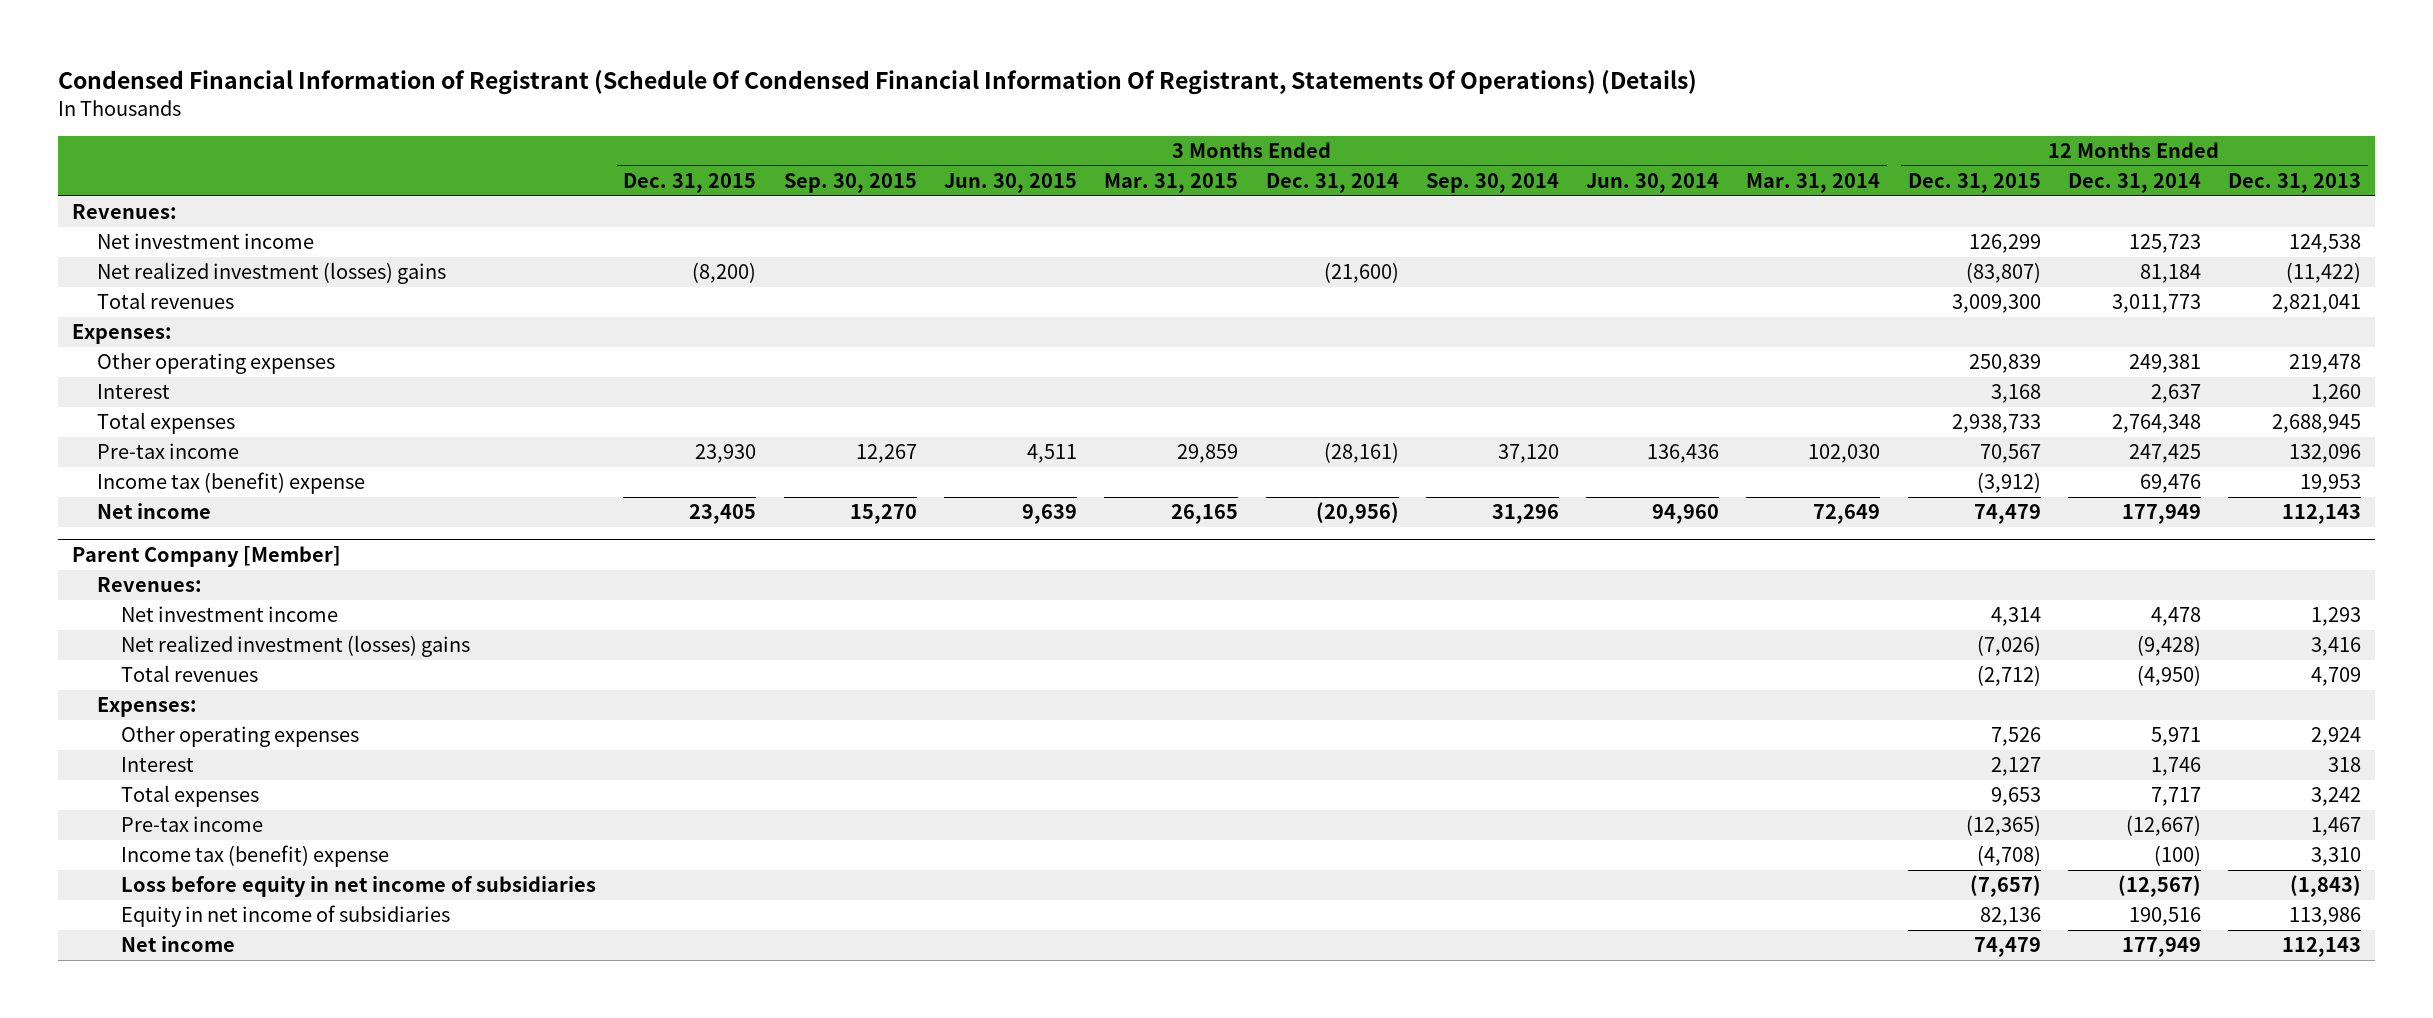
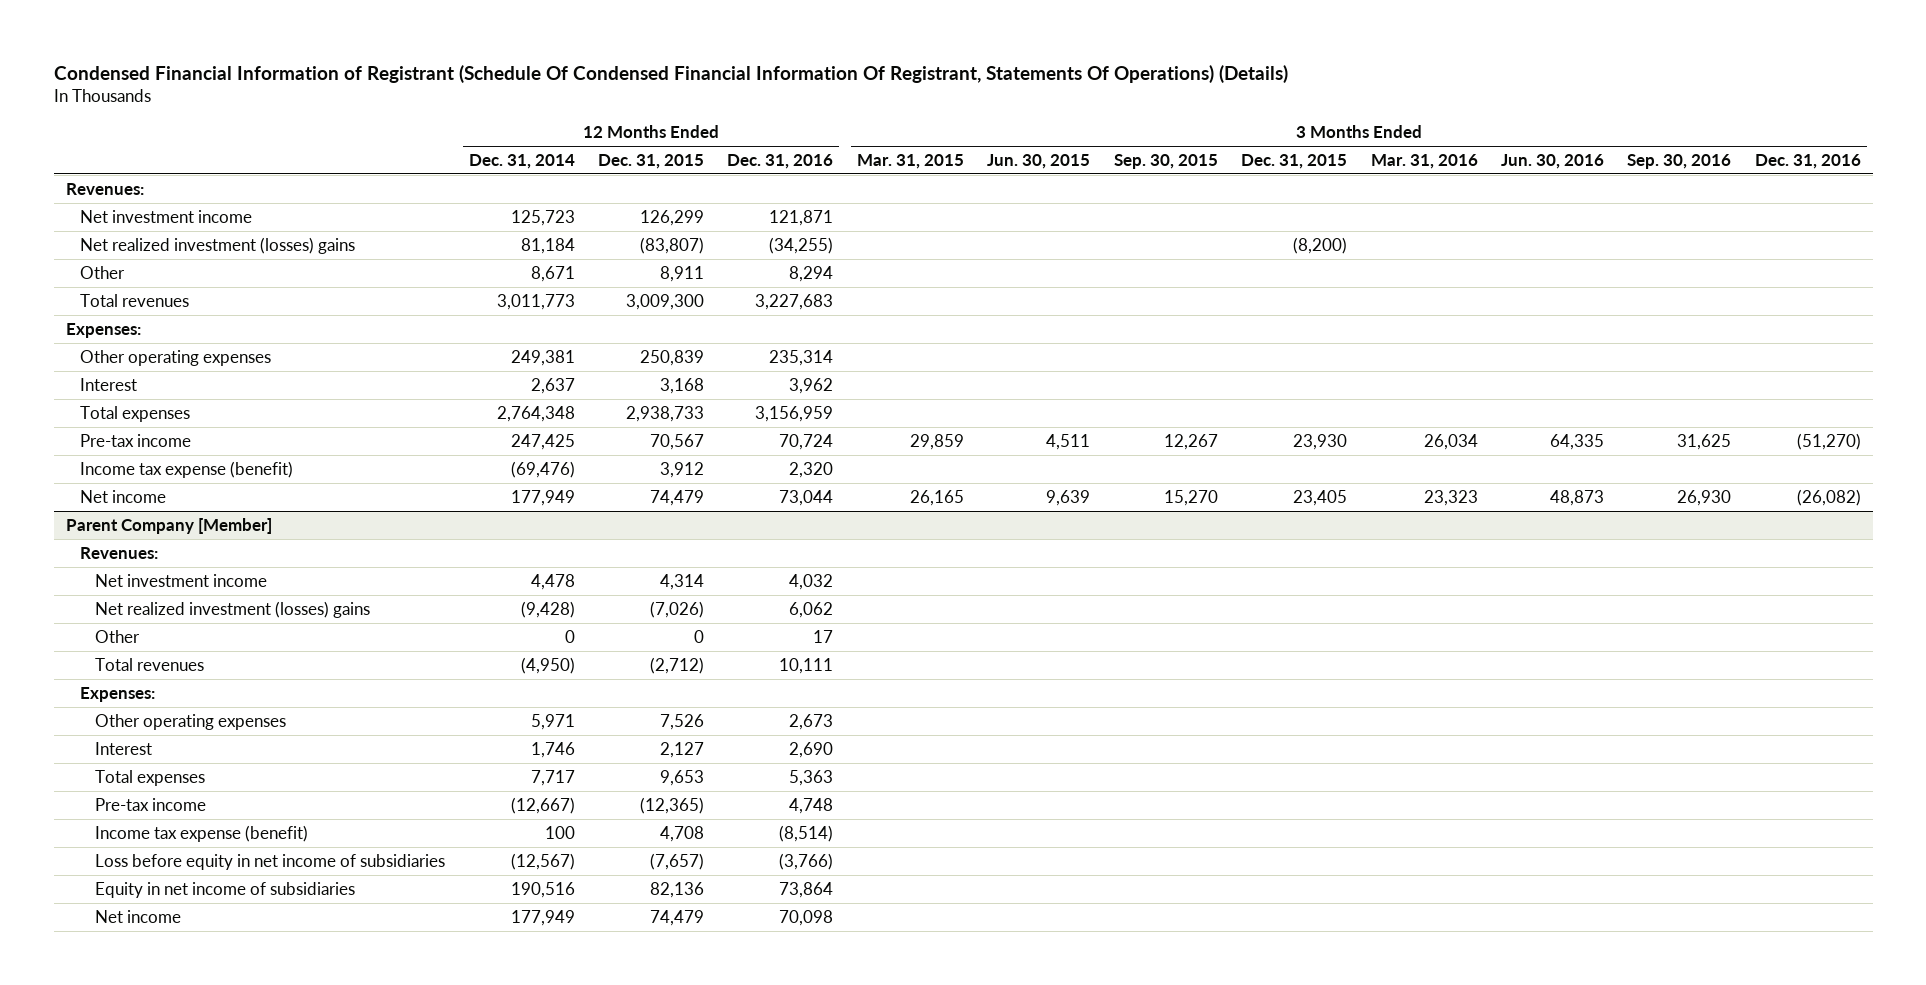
- | 3 Months Ended Dec. 31, 2015 | 3 Months Ended Sep. 30, 2015 | 3 Months Ended Jun. 30, 2015 | 3 Months Ended Mar. 31, 2015 | 3 Months Ended Dec. 31, 2014 | 3 Months Ended Sep. 30, 2014 | 3 Months Ended Jun. 30, 2014 | 3 Months Ended Mar. 31, 2014 | 12 Months Ended Dec. 31, 2015 | 12 Months Ended Dec. 31, 2014 | 12 Months Ended Dec. 31, 2013
+ | 12 Months Ended Dec. 31, 2014 | 12 Months Ended Dec. 31, 2015 | 12 Months Ended Dec. 31, 2016 | 3 Months Ended Mar. 31, 2015 | 3 Months Ended Jun. 30, 2015 | 3 Months Ended Sep. 30, 2015 | 3 Months Ended Dec. 31, 2015 | 3 Months Ended Mar. 31, 2016 | 3 Months Ended Jun. 30, 2016 | 3 Months Ended Sep. 30, 2016 | 3 Months Ended Dec. 31, 2016
+ Other | 8,671 | 8,911 | 8,294 | | | | | | | |
- Income tax (benefit) expense | | | | | | | | | (3,912) | 69,476 | 19,953
+ Income tax expense (benefit) | (69,476) | 3,912 | 2,320 | | | | | | | |
@ Parent Company [Member]
+ Other | 0 | 0 | 17 | | | | | | | |
- Income tax (benefit) expense | | | | | | | | | (4,708) | (100) | 3,310
+ Income tax expense (benefit) | 100 | 4,708 | (8,514) | | | | | | | |

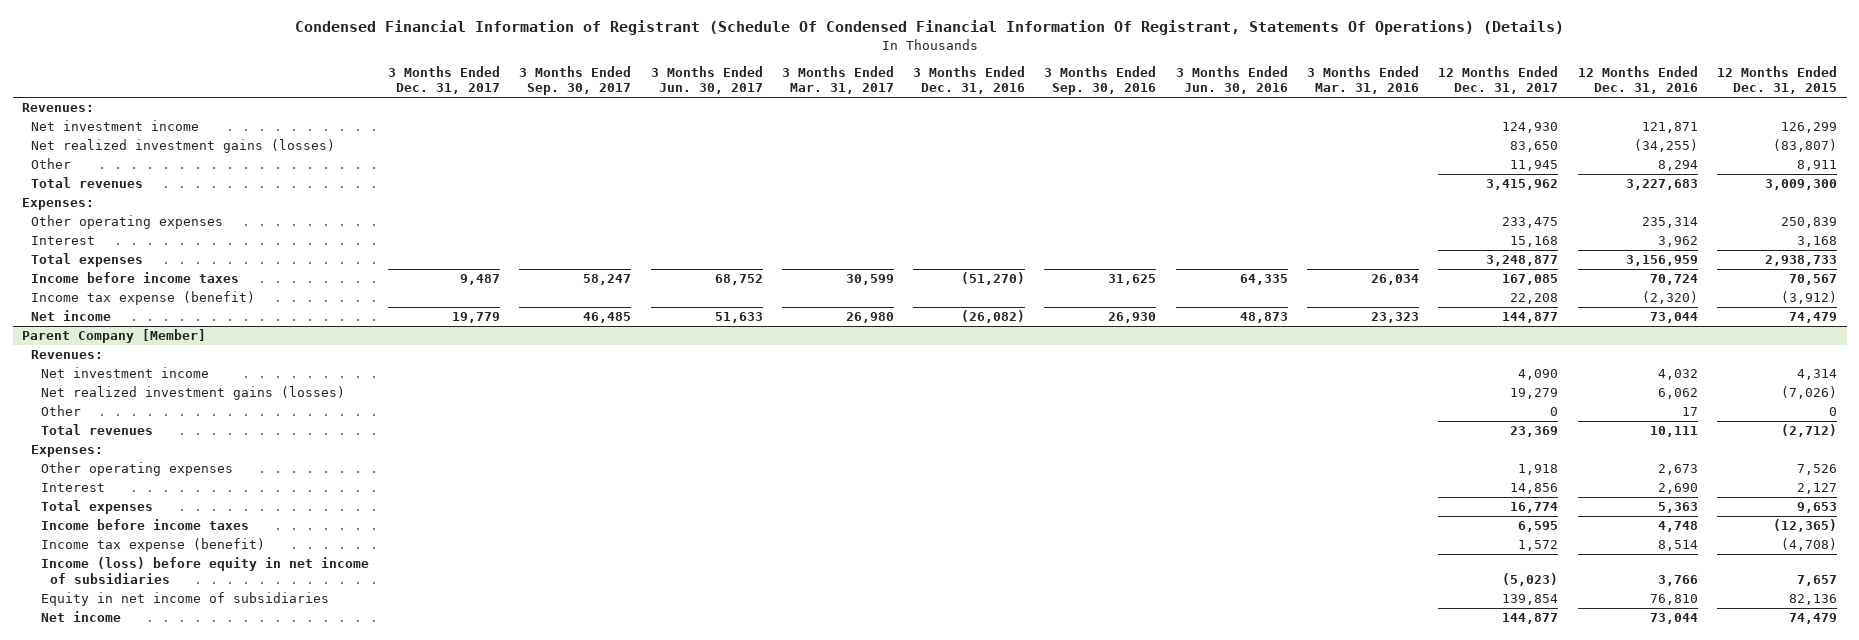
- | 12 Months Ended Dec. 31, 2014 | 12 Months Ended Dec. 31, 2015 | 12 Months Ended Dec. 31, 2016 | 3 Months Ended Mar. 31, 2015 | 3 Months Ended Jun. 30, 2015 | 3 Months Ended Sep. 30, 2015 | 3 Months Ended Dec. 31, 2015 | 3 Months Ended Mar. 31, 2016 | 3 Months Ended Jun. 30, 2016 | 3 Months Ended Sep. 30, 2016 | 3 Months Ended Dec. 31, 2016
+ | 3 Months Ended Dec. 31, 2017 | 3 Months Ended Sep. 30, 2017 | 3 Months Ended Jun. 30, 2017 | 3 Months Ended Mar. 31, 2017 | 3 Months Ended Dec. 31, 2016 | 3 Months Ended Sep. 30, 2016 | 3 Months Ended Jun. 30, 2016 | 3 Months Ended Mar. 31, 2016 | 12 Months Ended Dec. 31, 2017 | 12 Months Ended Dec. 31, 2016 | 12 Months Ended Dec. 31, 2015
- Net realized investment (losses) gains | 81,184 | (83,807) | (34,255) | | | | (8,200) | | | |
+ Net realized investment gains (losses) | | | | | | | | | 83,650 | (34,255) | (83,807)
- Pre-tax income | 247,425 | 70,567 | 70,724 | 29,859 | 4,511 | 12,267 | 23,930 | 26,034 | 64,335 | 31,625 | (51,270)
- Income tax expense (benefit) | (69,476) | 3,912 | 2,320 | | | | | | | |
+ Income before income taxes | 9,487 | 58,247 | 68,752 | 30,599 | (51,270) | 31,625 | 64,335 | 26,034 | 167,085 | 70,724 | 70,567
+ Income tax expense (benefit) | | | | | | | | | 22,208 | (2,320) | (3,912)
@ Parent Company [Member]
- Net realized investment (losses) gains | (9,428) | (7,026) | 6,062 | | | | | | | |
+ Net realized investment gains (losses) | | | | | | | | | 19,279 | 6,062 | (7,026)
- Pre-tax income | (12,667) | (12,365) | 4,748 | | | | | | | |
- Income tax expense (benefit) | 100 | 4,708 | (8,514) | | | | | | | |
- Loss before equity in net income of subsidiaries | (12,567) | (7,657) | (3,766) | | | | | | | |
- Equity in net income of subsidiaries | 190,516 | 82,136 | 73,864 | | | | | | | |
- Net income | 177,949 | 74,479 | 70,098 | | | | | | | |
+ Income before income taxes | | | | | | | | | 6,595 | 4,748 | (12,365)
+ Income tax expense (benefit) | | | | | | | | | 1,572 | 8,514 | (4,708)
+ Income (loss) before equity in net income of subsidiaries | | | | | | | | | (5,023) | 3,766 | 7,657
+ Equity in net income of subsidiaries | | | | | | | | | 139,854 | 76,810 | 82,136
+ Net income | | | | | | | | | 144,877 | 73,044 | 74,479

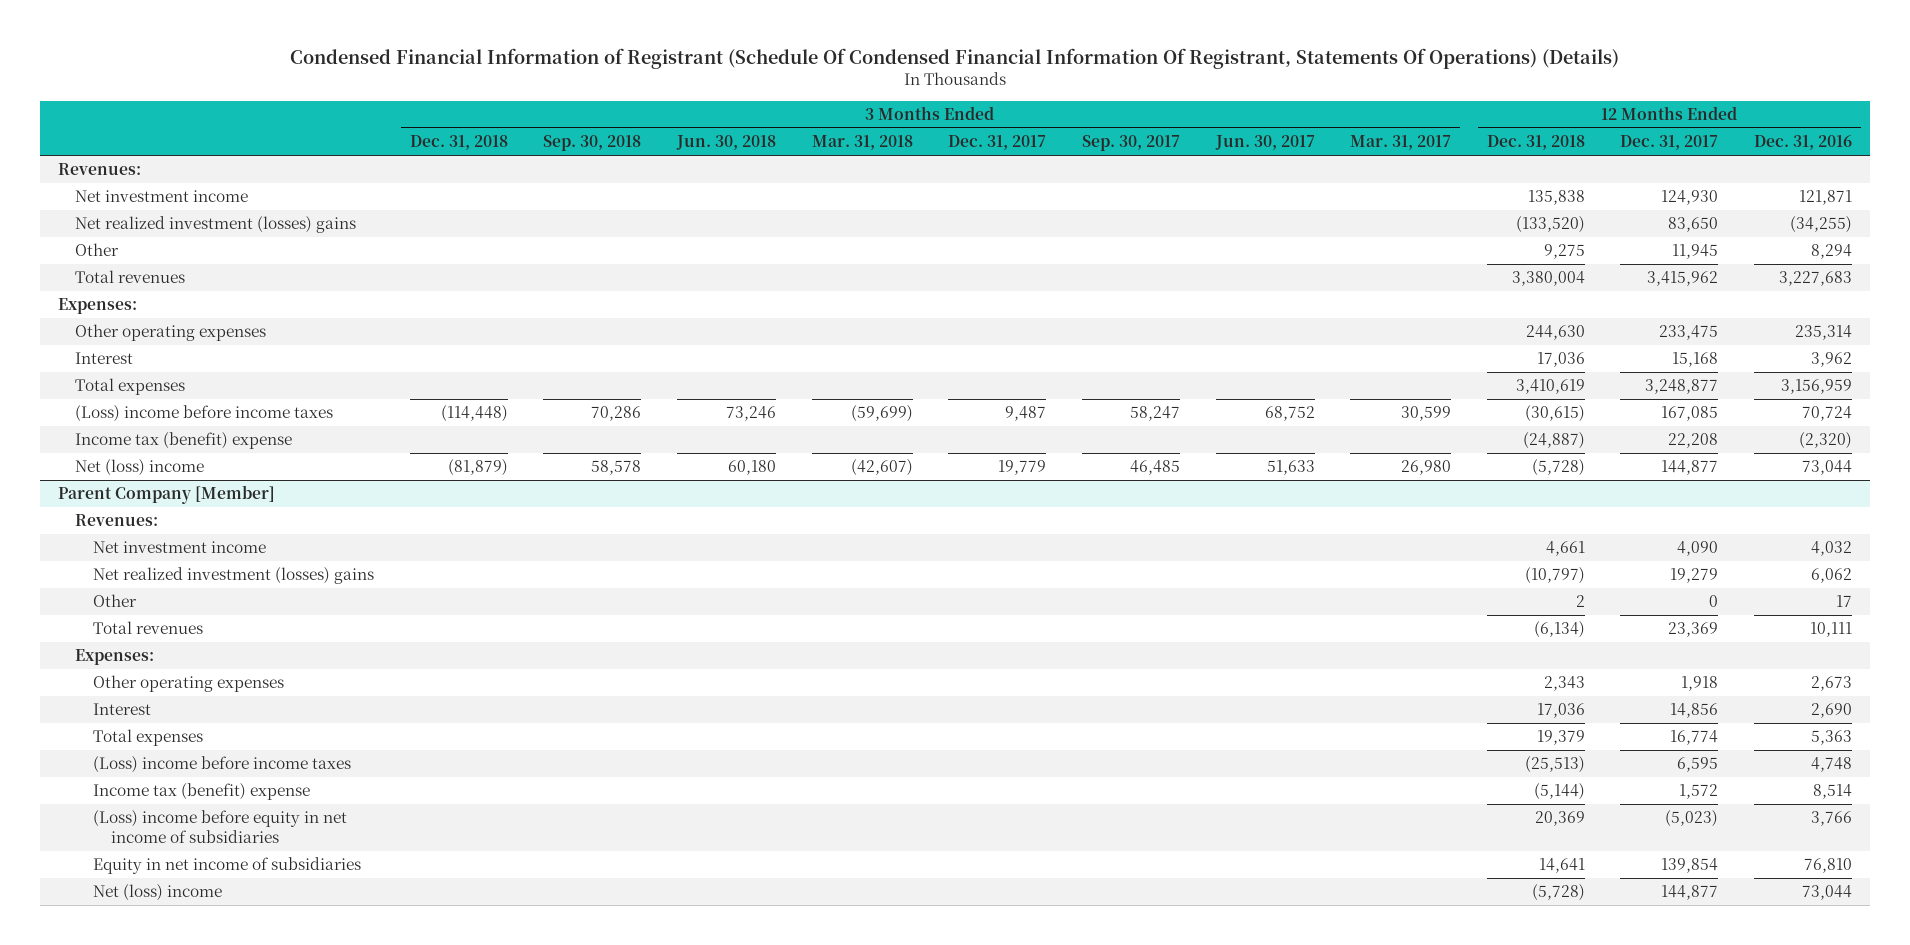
- | 3 Months Ended Dec. 31, 2017 | 3 Months Ended Sep. 30, 2017 | 3 Months Ended Jun. 30, 2017 | 3 Months Ended Mar. 31, 2017 | 3 Months Ended Dec. 31, 2016 | 3 Months Ended Sep. 30, 2016 | 3 Months Ended Jun. 30, 2016 | 3 Months Ended Mar. 31, 2016 | 12 Months Ended Dec. 31, 2017 | 12 Months Ended Dec. 31, 2016 | 12 Months Ended Dec. 31, 2015
+ | 3 Months Ended Dec. 31, 2018 | 3 Months Ended Sep. 30, 2018 | 3 Months Ended Jun. 30, 2018 | 3 Months Ended Mar. 31, 2018 | 3 Months Ended Dec. 31, 2017 | 3 Months Ended Sep. 30, 2017 | 3 Months Ended Jun. 30, 2017 | 3 Months Ended Mar. 31, 2017 | 12 Months Ended Dec. 31, 2018 | 12 Months Ended Dec. 31, 2017 | 12 Months Ended Dec. 31, 2016
- Net realized investment gains (losses) | | | | | | | | | 83,650 | (34,255) | (83,807)
+ Net realized investment (losses) gains | | | | | | | | | (133,520) | 83,650 | (34,255)
- Income before income taxes | 9,487 | 58,247 | 68,752 | 30,599 | (51,270) | 31,625 | 64,335 | 26,034 | 167,085 | 70,724 | 70,567
- Income tax expense (benefit) | | | | | | | | | 22,208 | (2,320) | (3,912)
- Net income | 19,779 | 46,485 | 51,633 | 26,980 | (26,082) | 26,930 | 48,873 | 23,323 | 144,877 | 73,044 | 74,479
+ (Loss) income before income taxes | (114,448) | 70,286 | 73,246 | (59,699) | 9,487 | 58,247 | 68,752 | 30,599 | (30,615) | 167,085 | 70,724
+ Income tax (benefit) expense | | | | | | | | | (24,887) | 22,208 | (2,320)
+ Net (loss) income | (81,879) | 58,578 | 60,180 | (42,607) | 19,779 | 46,485 | 51,633 | 26,980 | (5,728) | 144,877 | 73,044
@ Parent Company [Member]
- Net realized investment gains (losses) | | | | | | | | | 19,279 | 6,062 | (7,026)
+ Net realized investment (losses) gains | | | | | | | | | (10,797) | 19,279 | 6,062
- Income before income taxes | | | | | | | | | 6,595 | 4,748 | (12,365)
- Income tax expense (benefit) | | | | | | | | | 1,572 | 8,514 | (4,708)
- Income (loss) before equity in net income of subsidiaries | | | | | | | | | (5,023) | 3,766 | 7,657
+ (Loss) income before income taxes | | | | | | | | | (25,513) | 6,595 | 4,748
+ Income tax (benefit) expense | | | | | | | | | (5,144) | 1,572 | 8,514
+ (Loss) income before equity in net income of subsidiaries | | | | | | | | | 20,369 | (5,023) | 3,766
- Net income | | | | | | | | | 144,877 | 73,044 | 74,479
+ Net (loss) income | | | | | | | | | (5,728) | 144,877 | 73,044

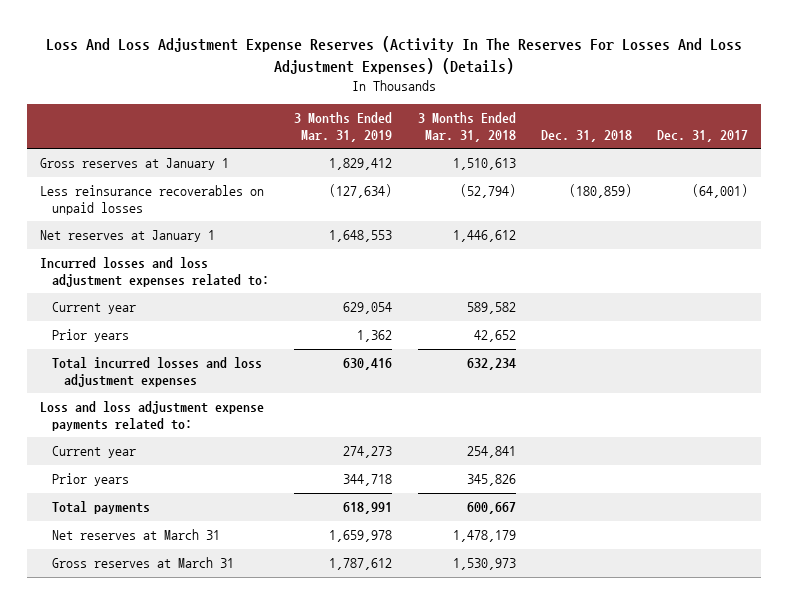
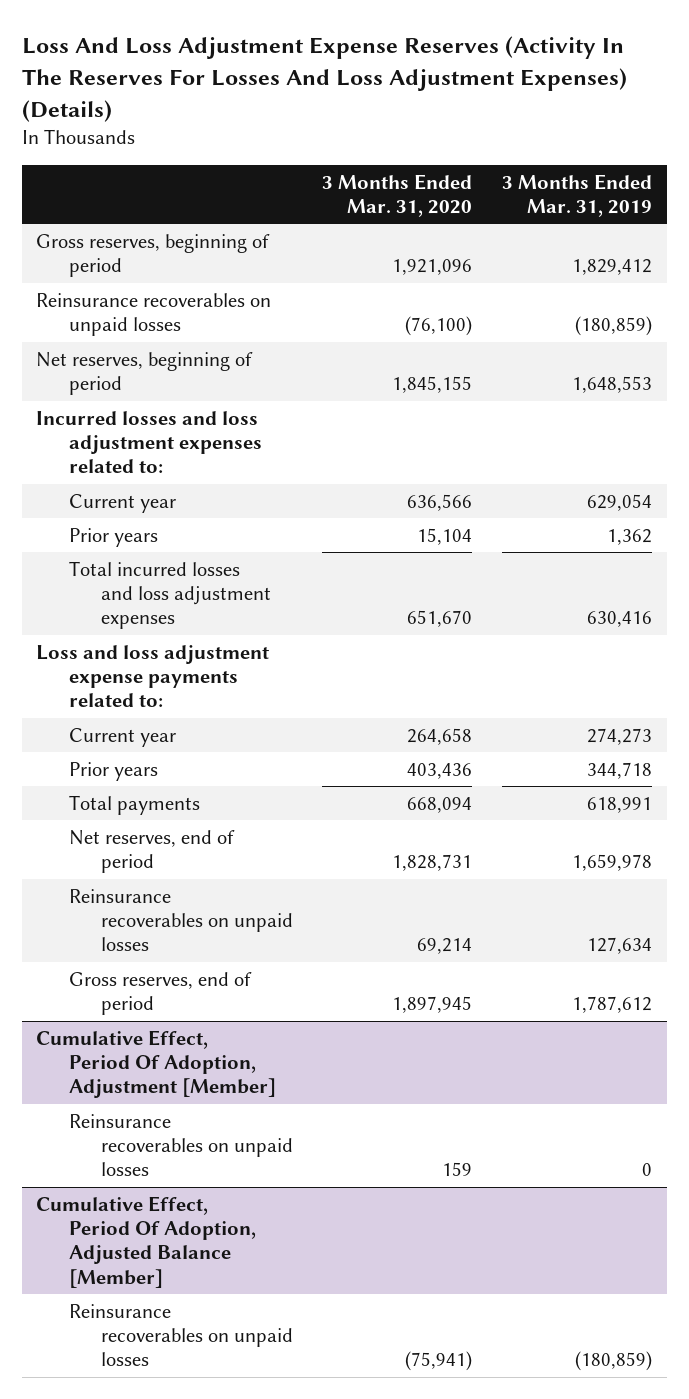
- | 3 Months Ended Mar. 31, 2019 | 3 Months Ended Mar. 31, 2018 | Dec. 31, 2018 | Dec. 31, 2017
+ | 3 Months Ended Mar. 31, 2020 | 3 Months Ended Mar. 31, 2019
- Gross reserves at January 1 | 1,829,412 | 1,510,613 | |
- Less reinsurance recoverables on unpaid losses | (127,634) | (52,794) | (180,859) | (64,001)
- Net reserves at January 1 | 1,648,553 | 1,446,612 | |
+ Gross reserves, beginning of period | 1,921,096 | 1,829,412
+ Reinsurance recoverables on unpaid losses | (76,100) | (180,859)
+ Net reserves, beginning of period | 1,845,155 | 1,648,553
- Net reserves at March 31 | 1,659,978 | 1,478,179 | |
- Gross reserves at March 31 | 1,787,612 | 1,530,973 | |
+ Net reserves, end of period | 1,828,731 | 1,659,978
+ Reinsurance recoverables on unpaid losses | 69,214 | 127,634
+ Gross reserves, end of period | 1,897,945 | 1,787,612
+ Cumulative Effect, Period Of Adoption, Adjustment [Member]
+ Reinsurance recoverables on unpaid losses | 159 | 0
+ Cumulative Effect, Period Of Adoption, Adjusted Balance [Member]
+ Reinsurance recoverables on unpaid losses | (75,941) | (180,859)

